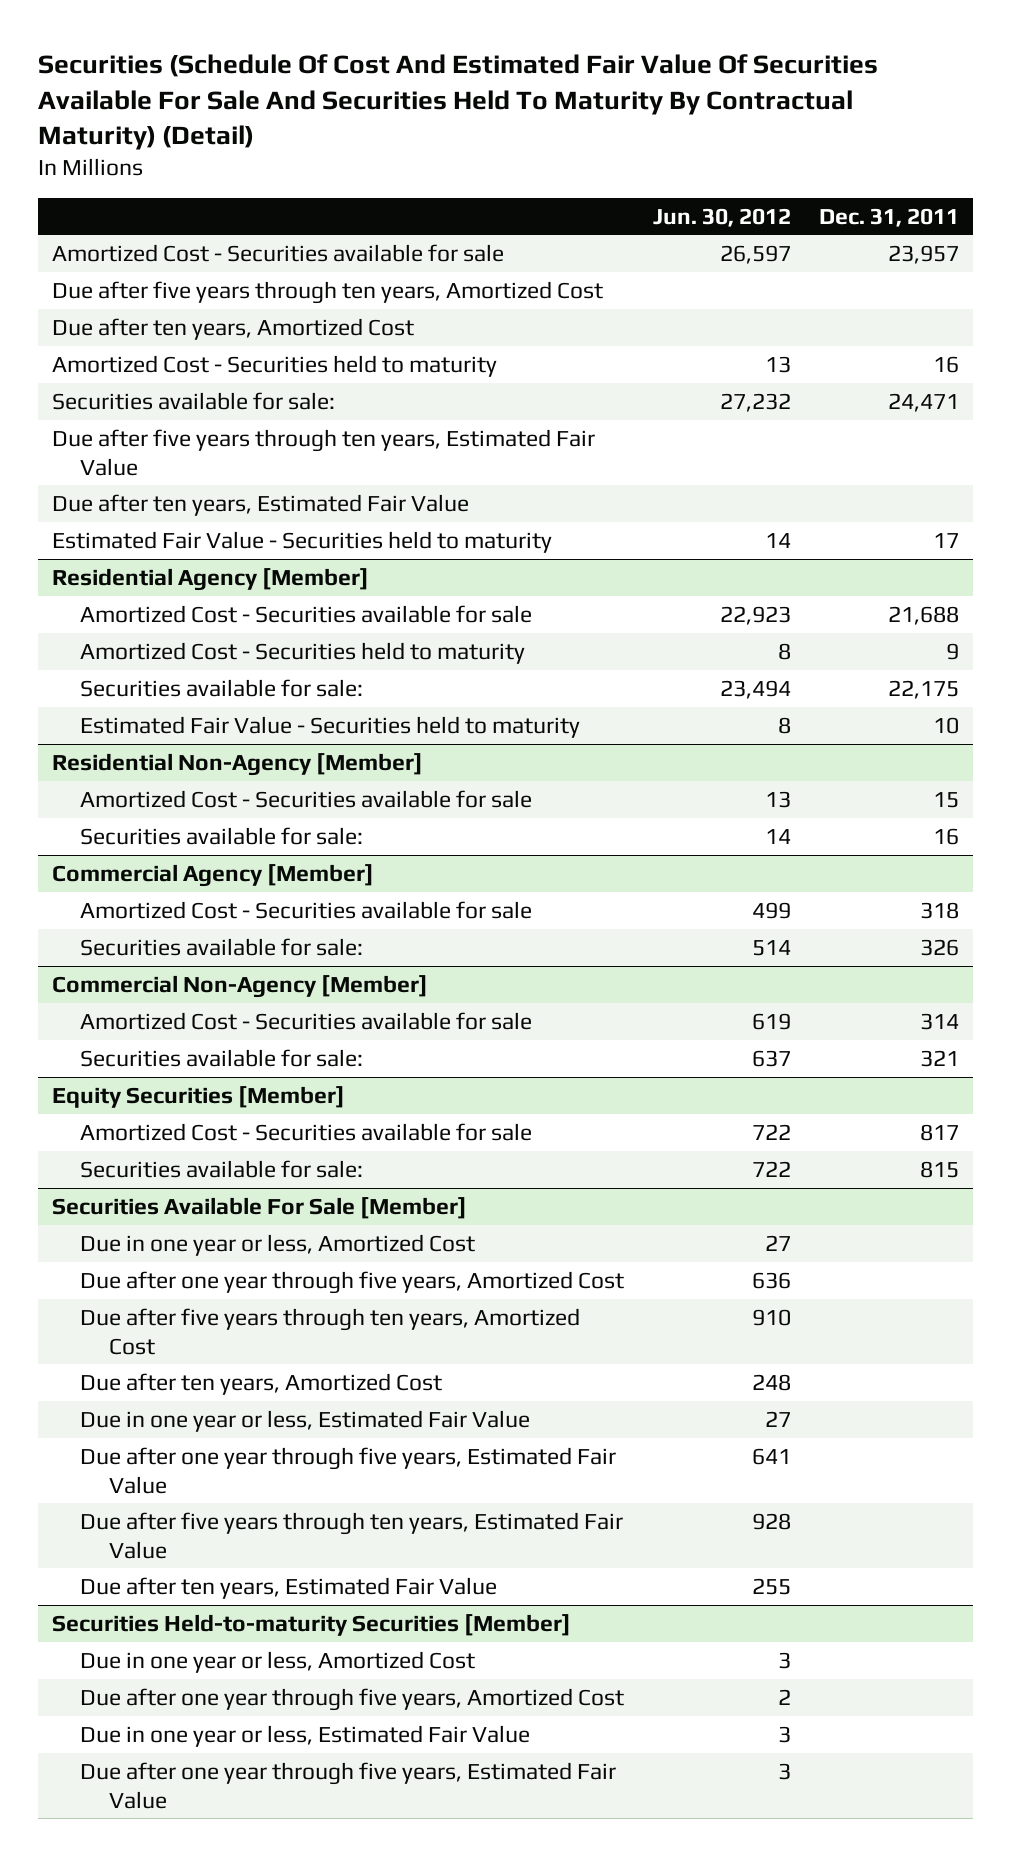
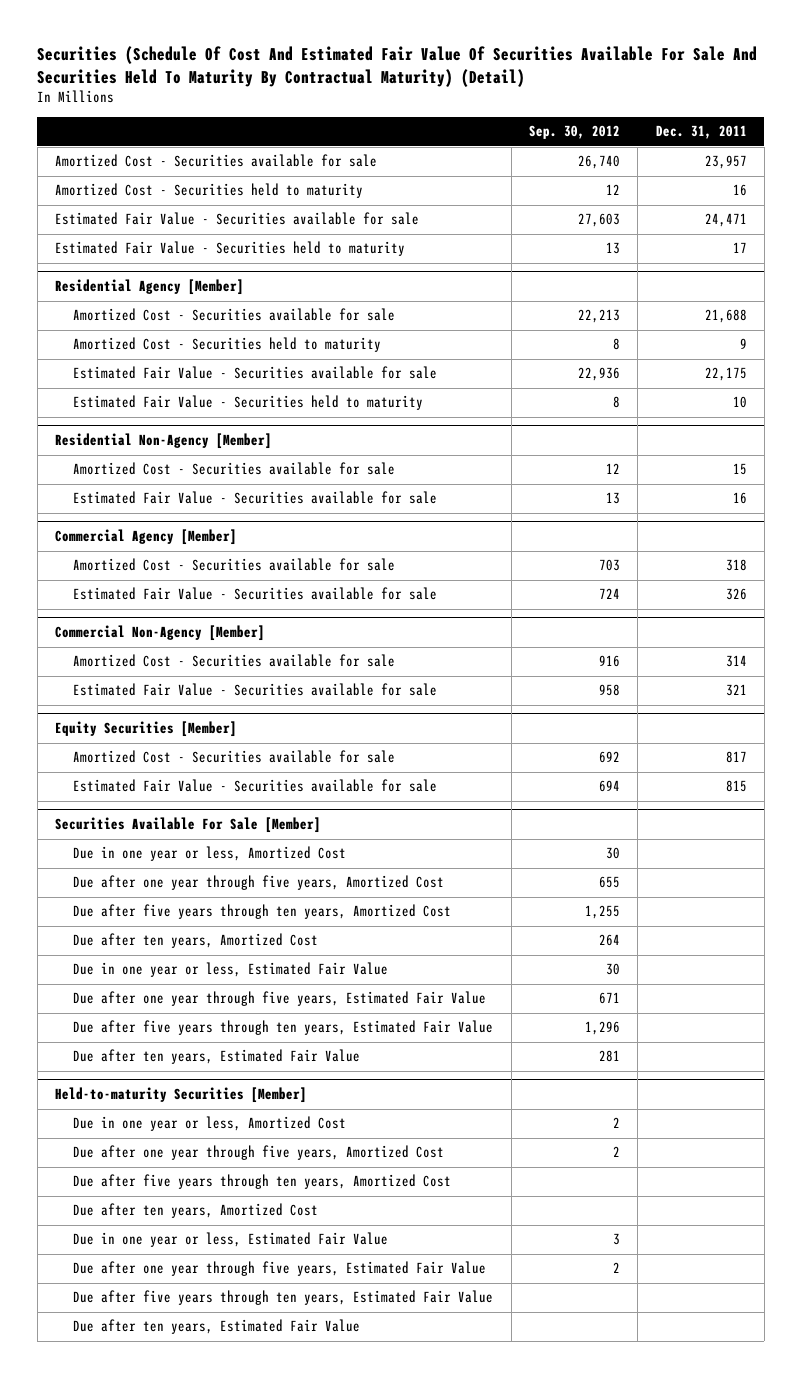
- | Jun. 30, 2012 | Dec. 31, 2011
+ | Sep. 30, 2012 | Dec. 31, 2011
- Due after five years through ten years, Amortized Cost
- Due after ten years, Amortized Cost
- Securities available for sale: | 27,232 | 24,471
- Due after five years through ten years, Estimated Fair Value
- Due after ten years, Estimated Fair Value
+ Estimated Fair Value - Securities available for sale | 27,603 | 24,471
@ Residential Agency [Member]
- Securities available for sale: | 23,494 | 22,175
+ Estimated Fair Value - Securities available for sale | 22,936 | 22,175
@ Residential Non-Agency [Member]
- Securities available for sale: | 14 | 16
+ Estimated Fair Value - Securities available for sale | 13 | 16
@ Commercial Agency [Member]
- Securities available for sale: | 514 | 326
+ Estimated Fair Value - Securities available for sale | 724 | 326
@ Commercial Non-Agency [Member]
- Securities available for sale: | 637 | 321
+ Estimated Fair Value - Securities available for sale | 958 | 321
@ Equity Securities [Member]
- Securities available for sale: | 722 | 815
+ Estimated Fair Value - Securities available for sale | 694 | 815
- Securities Held-to-maturity Securities [Member]
+ Held-to-maturity Securities [Member]
+ Due after five years through ten years, Amortized Cost
+ Due after ten years, Amortized Cost
+ Due after five years through ten years, Estimated Fair Value
+ Due after ten years, Estimated Fair Value

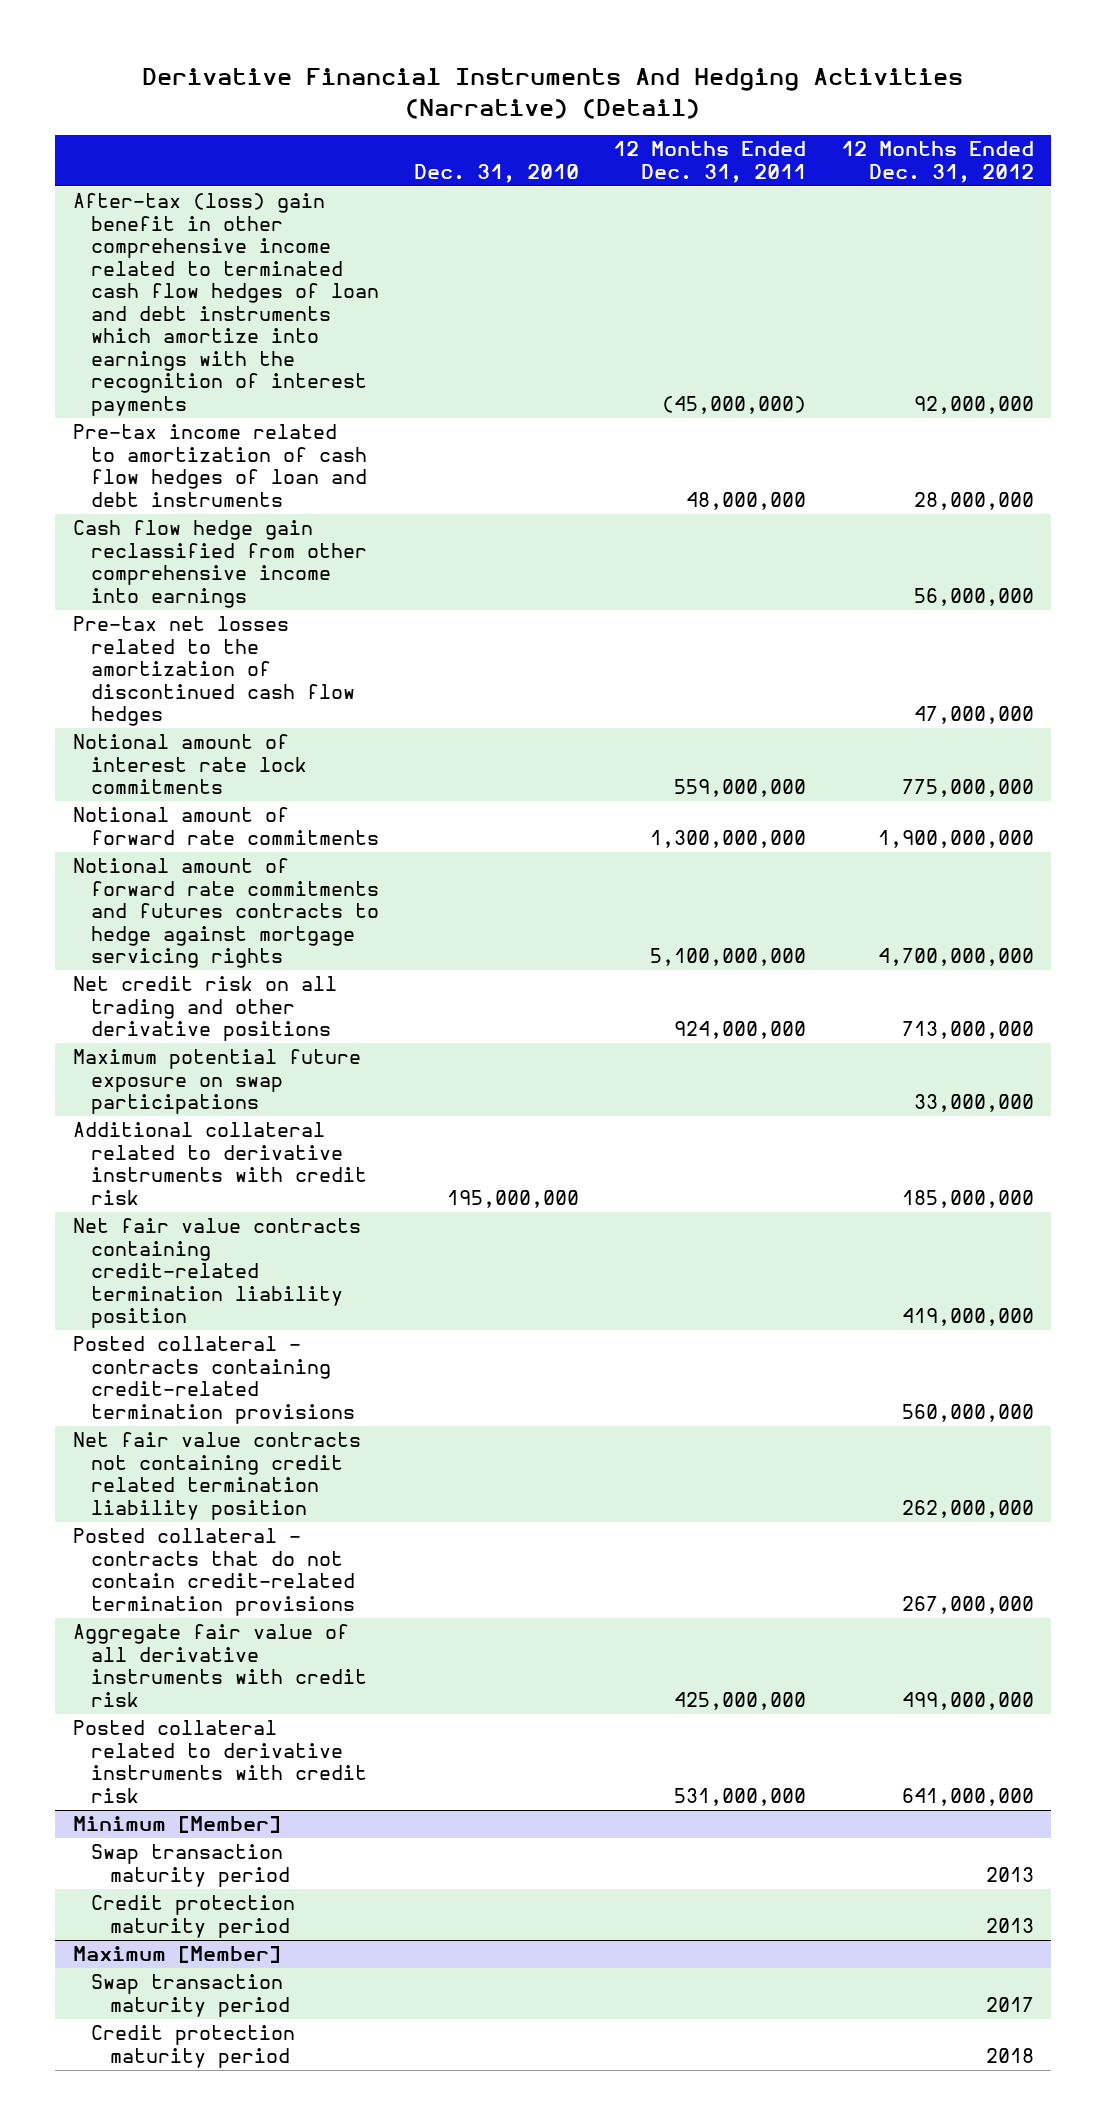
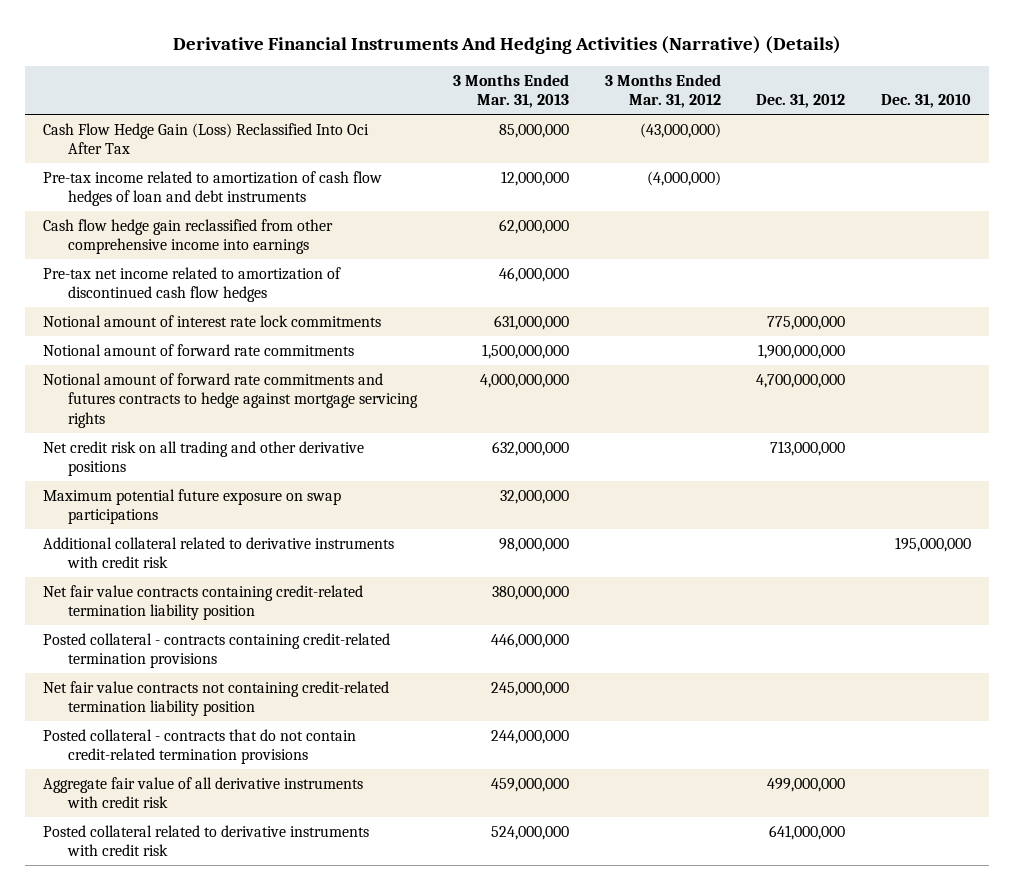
- Derivative Financial Instruments And Hedging Activities (Narrative) (Detail)
+ Derivative Financial Instruments And Hedging Activities (Narrative) (Details)
- | Dec. 31, 2010 | 12 Months Ended Dec. 31, 2011 | 12 Months Ended Dec. 31, 2012
+ | 3 Months Ended Mar. 31, 2013 | 3 Months Ended Mar. 31, 2012 | Dec. 31, 2012 | Dec. 31, 2010
- After-tax (loss) gain benefit in other comprehensive income related to terminated cash flow hedges of loan and debt instruments which amortize into earnings with the recognition of interest payments | | (45,000,000) | 92,000,000
+ Cash Flow Hedge Gain (Loss) Reclassified Into Oci After Tax | 85,000,000 | (43,000,000) | |
- Pre-tax net losses related to the amortization of discontinued cash flow hedges | | | 47,000,000
+ Pre-tax net income related to amortization of discontinued cash flow hedges | 46,000,000 | | |
- Net fair value contracts not containing credit related termination liability position | | | 262,000,000
+ Net fair value contracts not containing credit-related termination liability position | 245,000,000 | | |
- Minimum [Member]
- Swap transaction maturity period | | | 2013
- Credit protection maturity period | | | 2013
- Maximum [Member]
- Swap transaction maturity period | | | 2017
- Credit protection maturity period | | | 2018

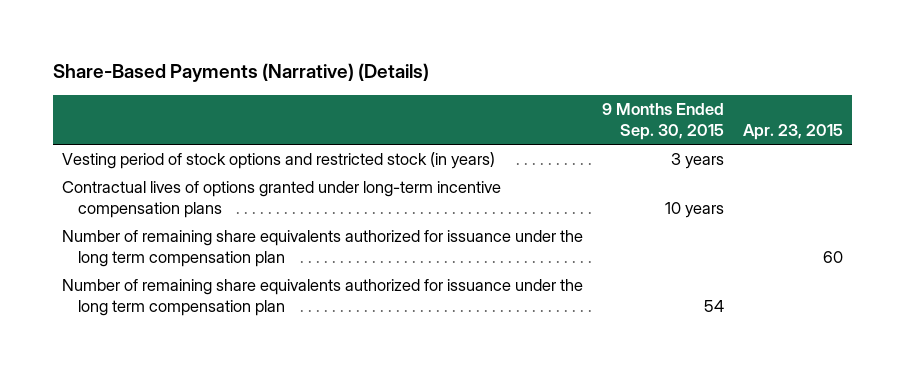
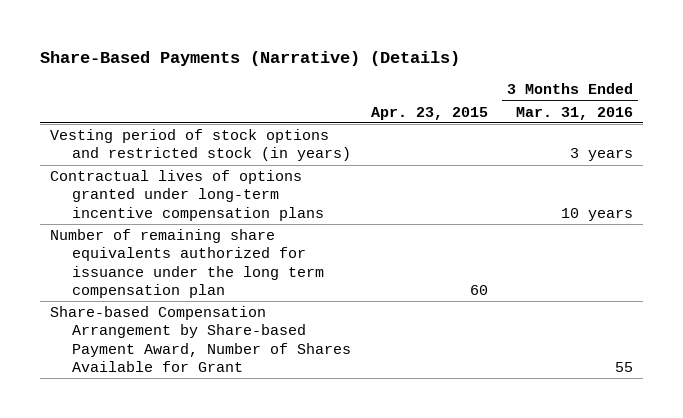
- | 9 Months Ended Sep. 30, 2015 | Apr. 23, 2015
+ | Apr. 23, 2015 | 3 Months Ended Mar. 31, 2016
- Number of remaining share equivalents authorized for issuance under the long term compensation plan | 54 |
+ Share-based Compensation Arrangement by Share-based Payment Award, Number of Shares Available for Grant | | 55

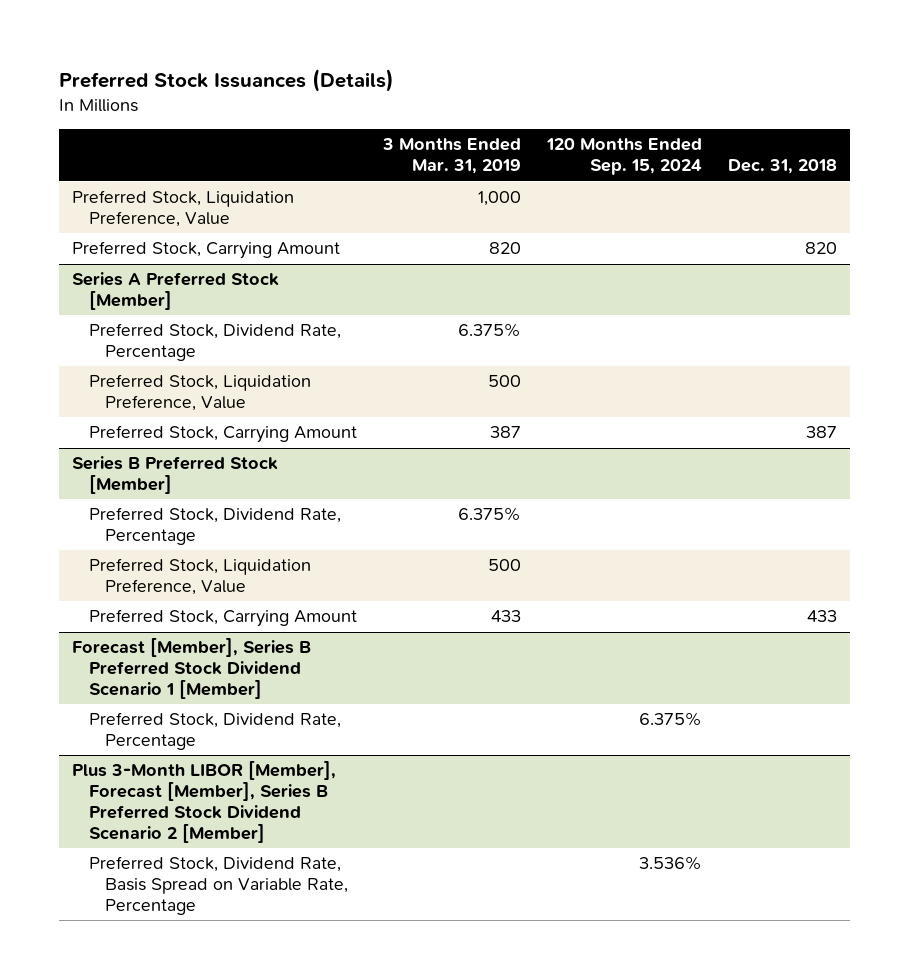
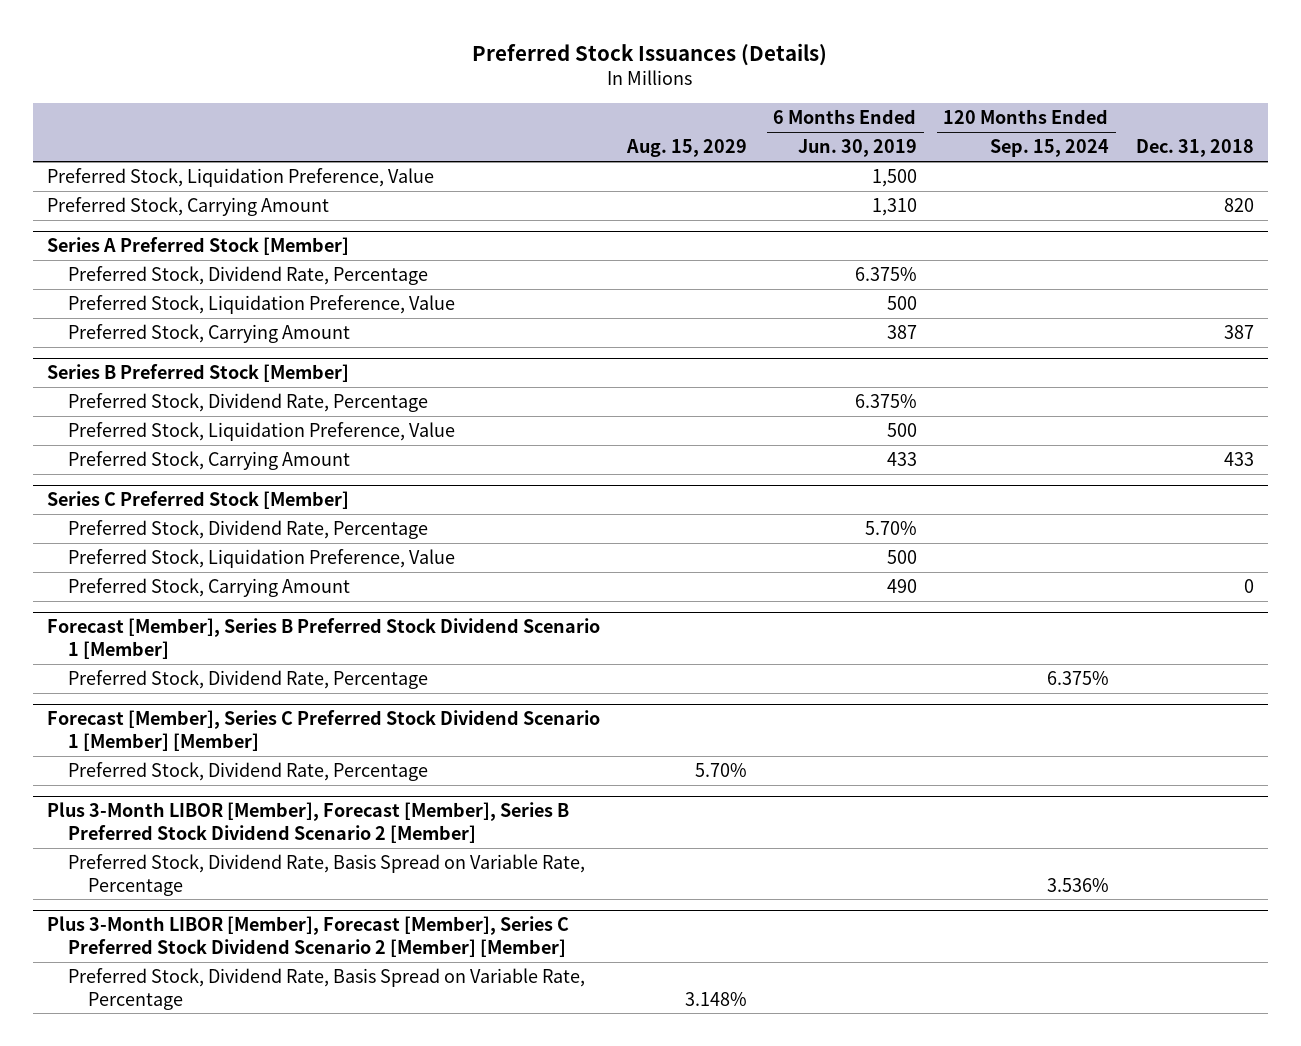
- | 3 Months Ended Mar. 31, 2019 | 120 Months Ended Sep. 15, 2024 | Dec. 31, 2018
+ | Aug. 15, 2029 | 6 Months Ended Jun. 30, 2019 | 120 Months Ended Sep. 15, 2024 | Dec. 31, 2018
+ Series C Preferred Stock [Member]
+ Preferred Stock, Dividend Rate, Percentage | | 5.70% | |
+ Preferred Stock, Liquidation Preference, Value | | 500 | |
+ Preferred Stock, Carrying Amount | | 490 | | 0
+ Forecast [Member], Series C Preferred Stock Dividend Scenario 1 [Member] [Member]
+ Preferred Stock, Dividend Rate, Percentage | 5.70% | | |
+ Plus 3-Month LIBOR [Member], Forecast [Member], Series C Preferred Stock Dividend Scenario 2 [Member] [Member]
+ Preferred Stock, Dividend Rate, Basis Spread on Variable Rate, Percentage | 3.148% | | |

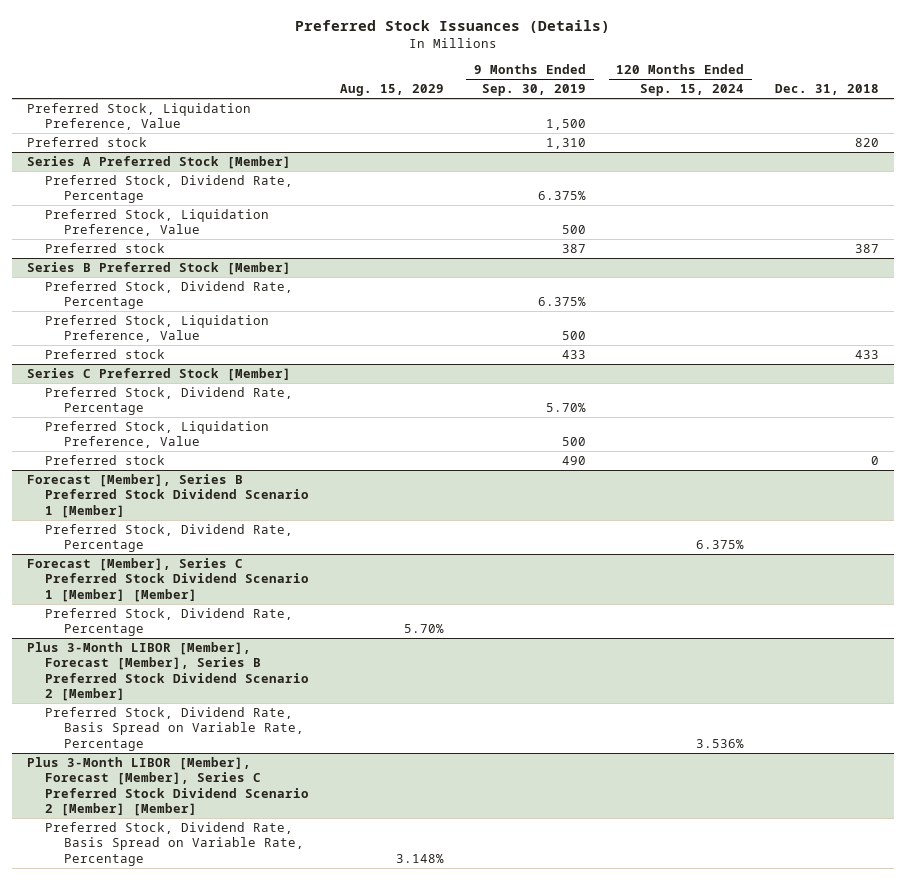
- | Aug. 15, 2029 | 6 Months Ended Jun. 30, 2019 | 120 Months Ended Sep. 15, 2024 | Dec. 31, 2018
+ | Aug. 15, 2029 | 9 Months Ended Sep. 30, 2019 | 120 Months Ended Sep. 15, 2024 | Dec. 31, 2018
- Preferred Stock, Carrying Amount | | 1,310 | | 820
+ Preferred stock | | 1,310 | | 820
@ Series A Preferred Stock [Member]
- Preferred Stock, Carrying Amount | | 387 | | 387
+ Preferred stock | | 387 | | 387
@ Series B Preferred Stock [Member]
- Preferred Stock, Carrying Amount | | 433 | | 433
+ Preferred stock | | 433 | | 433
@ Series C Preferred Stock [Member]
- Preferred Stock, Carrying Amount | | 490 | | 0
+ Preferred stock | | 490 | | 0

